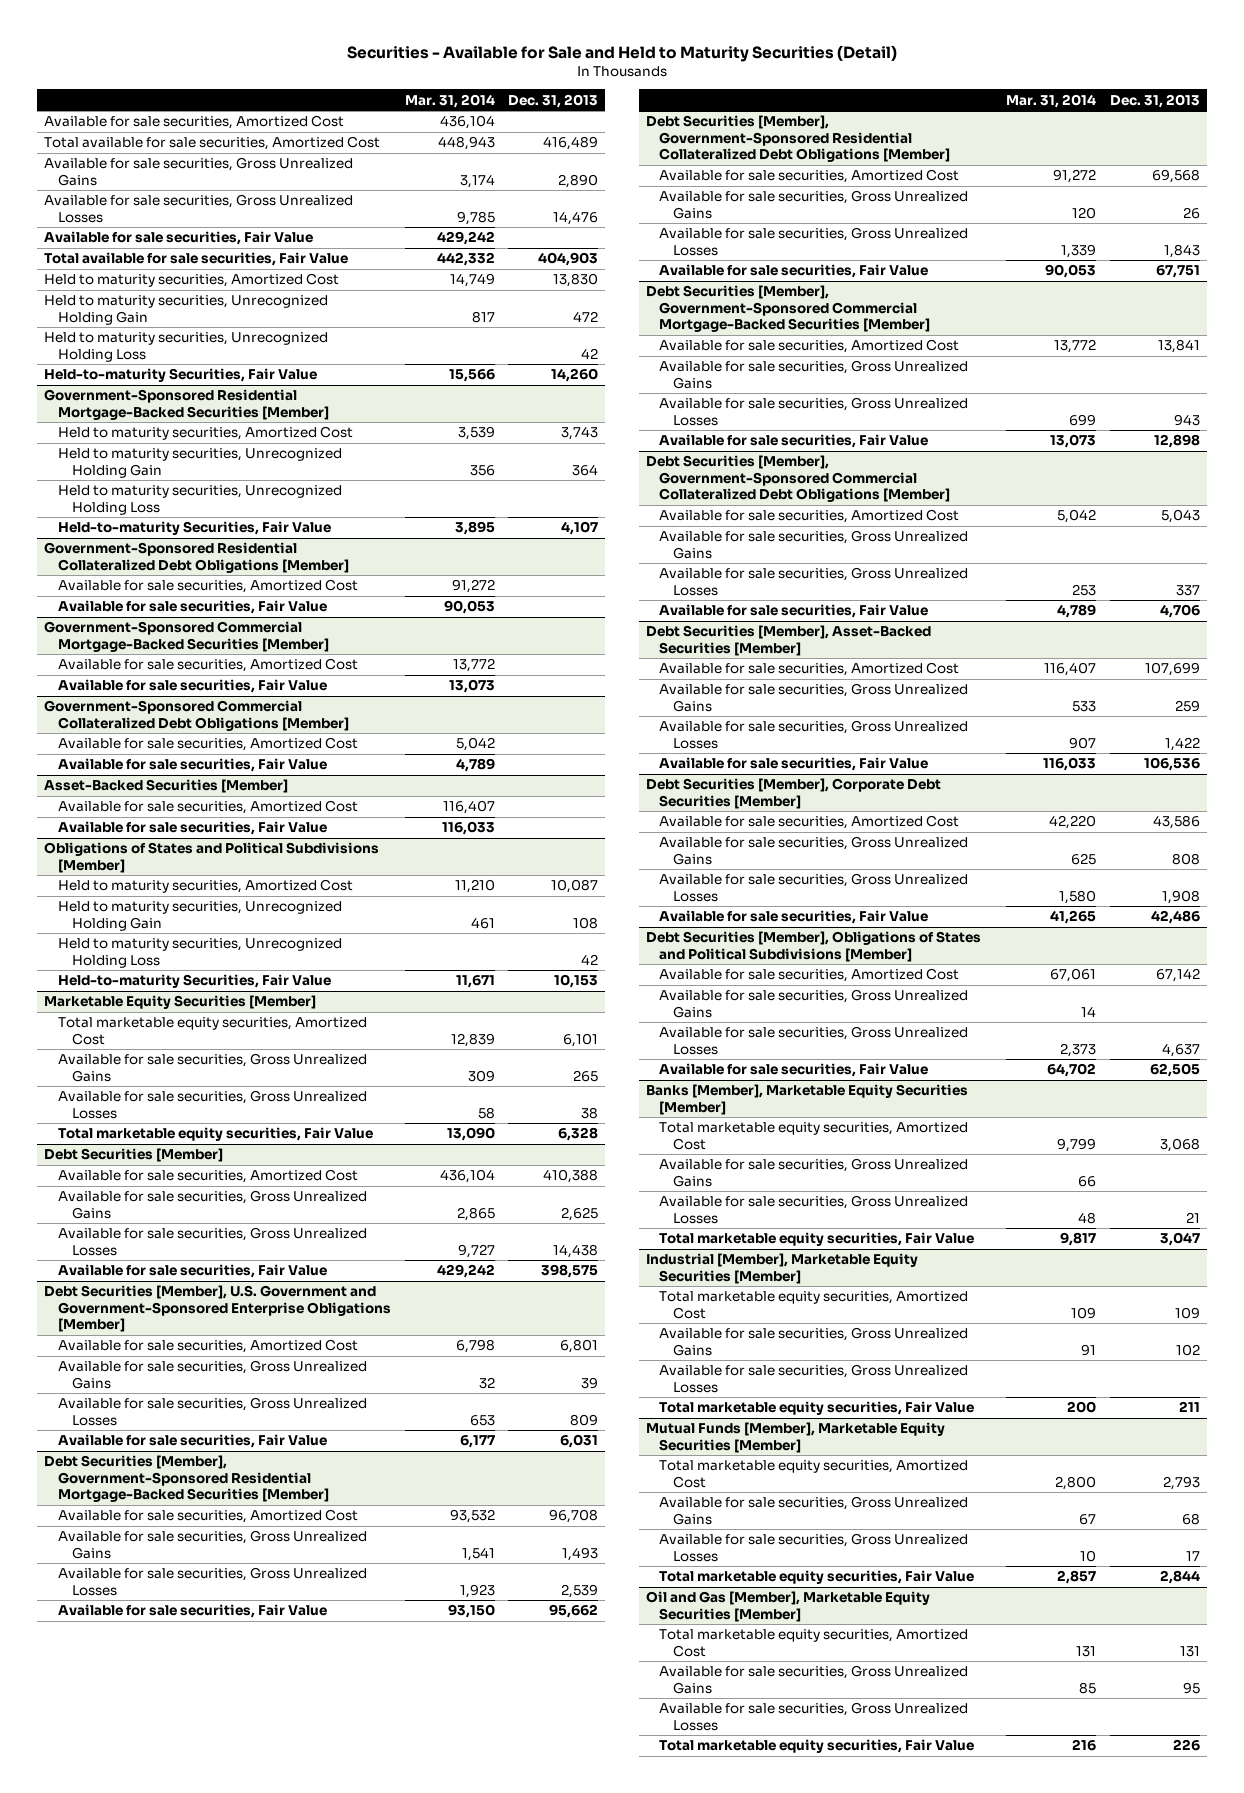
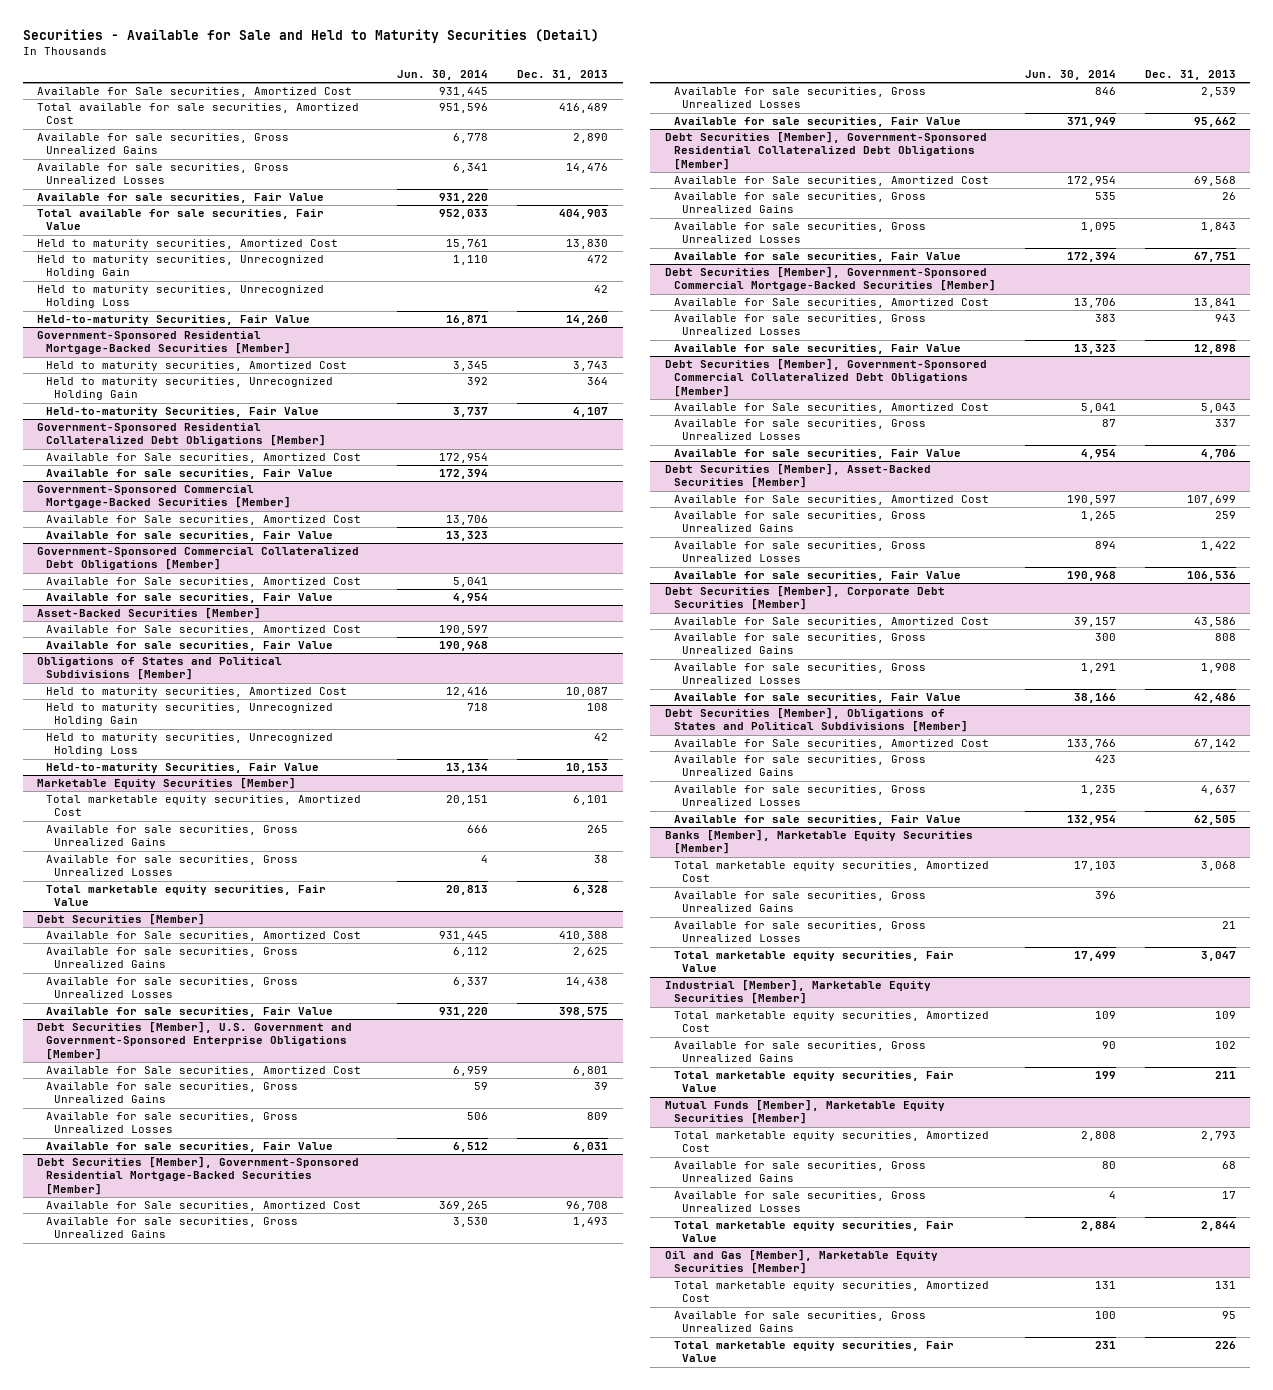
- | Mar. 31, 2014 | Dec. 31, 2013
+ | Jun. 30, 2014 | Dec. 31, 2013
- Available for sale securities, Amortized Cost | 436,104 |
+ Available for Sale securities, Amortized Cost | 931,445 |
@ Government-Sponsored Residential Mortgage-Backed Securities [Member]
- Held to maturity securities, Unrecognized Holding Loss
@ Government-Sponsored Residential Collateralized Debt Obligations [Member]
- Available for sale securities, Amortized Cost | 91,272 |
+ Available for Sale securities, Amortized Cost | 172,954 |
@ Government-Sponsored Commercial Mortgage-Backed Securities [Member]
- Available for sale securities, Amortized Cost | 13,772 |
+ Available for Sale securities, Amortized Cost | 13,706 |
@ Government-Sponsored Commercial Collateralized Debt Obligations [Member]
- Available for sale securities, Amortized Cost | 5,042 |
+ Available for Sale securities, Amortized Cost | 5,041 |
@ Asset-Backed Securities [Member]
- Available for sale securities, Amortized Cost | 116,407 |
+ Available for Sale securities, Amortized Cost | 190,597 |
@ Debt Securities [Member]
- Available for sale securities, Amortized Cost | 436,104 | 410,388
+ Available for Sale securities, Amortized Cost | 931,445 | 410,388
@ Debt Securities [Member], U.S. Government and Government-Sponsored Enterprise Obligations [Member]
- Available for sale securities, Amortized Cost | 6,798 | 6,801
+ Available for Sale securities, Amortized Cost | 6,959 | 6,801
@ Debt Securities [Member], Government-Sponsored Residential Mortgage-Backed Securities [Member]
- Available for sale securities, Amortized Cost | 93,532 | 96,708
+ Available for Sale securities, Amortized Cost | 369,265 | 96,708
@ Debt Securities [Member], Government-Sponsored Residential Collateralized Debt Obligations [Member]
- Available for sale securities, Amortized Cost | 91,272 | 69,568
+ Available for Sale securities, Amortized Cost | 172,954 | 69,568
@ Debt Securities [Member], Government-Sponsored Commercial Mortgage-Backed Securities [Member]
- Available for sale securities, Amortized Cost | 13,772 | 13,841
- Available for sale securities, Gross Unrealized Gains
+ Available for Sale securities, Amortized Cost | 13,706 | 13,841
@ Debt Securities [Member], Government-Sponsored Commercial Collateralized Debt Obligations [Member]
- Available for sale securities, Amortized Cost | 5,042 | 5,043
- Available for sale securities, Gross Unrealized Gains
+ Available for Sale securities, Amortized Cost | 5,041 | 5,043
@ Debt Securities [Member], Asset-Backed Securities [Member]
- Available for sale securities, Amortized Cost | 116,407 | 107,699
+ Available for Sale securities, Amortized Cost | 190,597 | 107,699
@ Debt Securities [Member], Corporate Debt Securities [Member]
- Available for sale securities, Amortized Cost | 42,220 | 43,586
+ Available for Sale securities, Amortized Cost | 39,157 | 43,586
@ Debt Securities [Member], Obligations of States and Political Subdivisions [Member]
- Available for sale securities, Amortized Cost | 67,061 | 67,142
+ Available for Sale securities, Amortized Cost | 133,766 | 67,142
@ Industrial [Member], Marketable Equity Securities [Member]
- Available for sale securities, Gross Unrealized Losses
@ Oil and Gas [Member], Marketable Equity Securities [Member]
- Available for sale securities, Gross Unrealized Losses

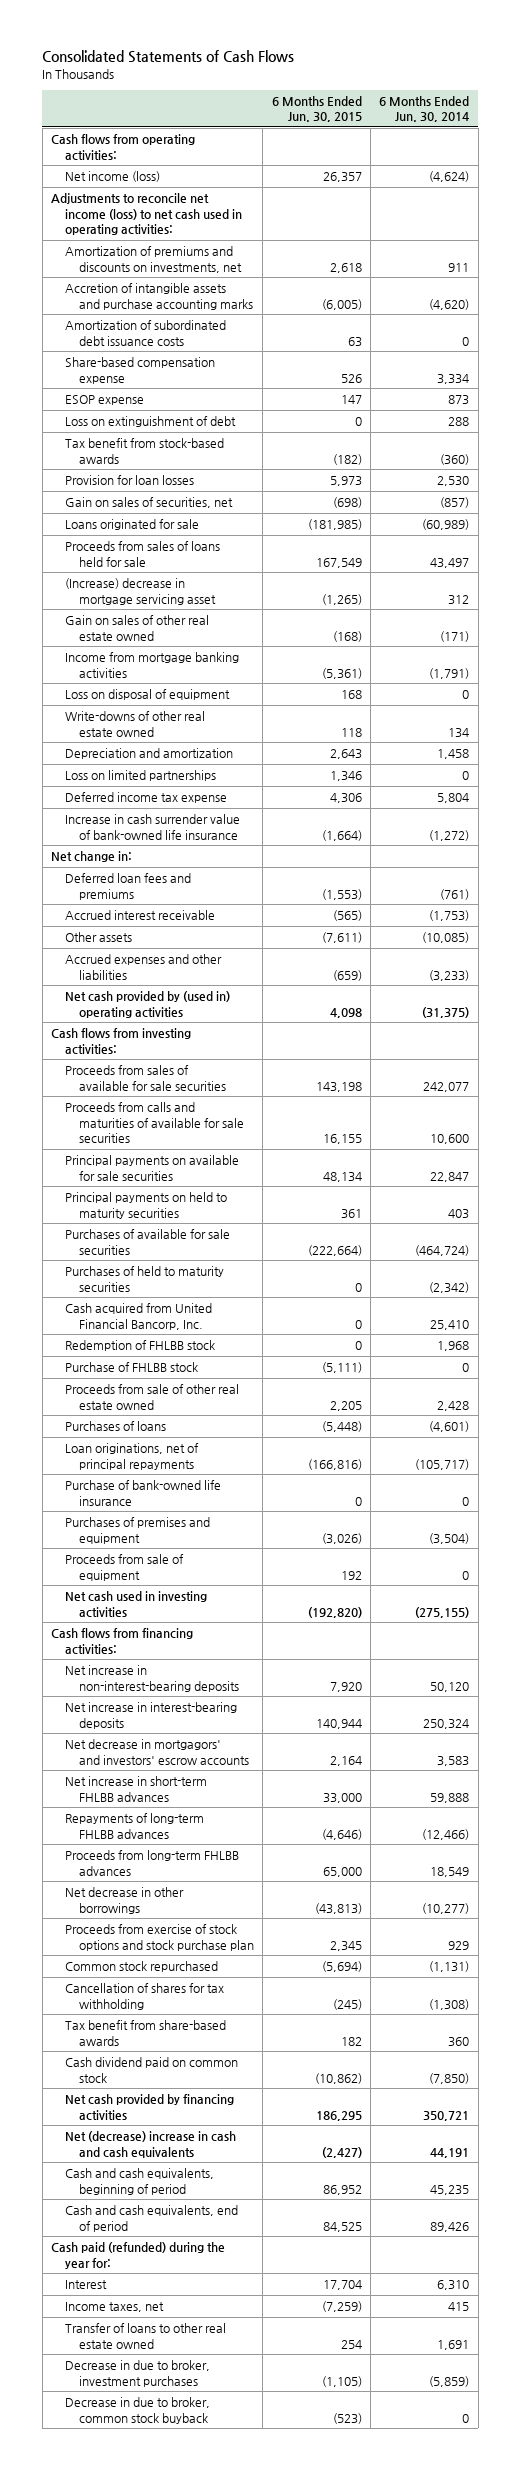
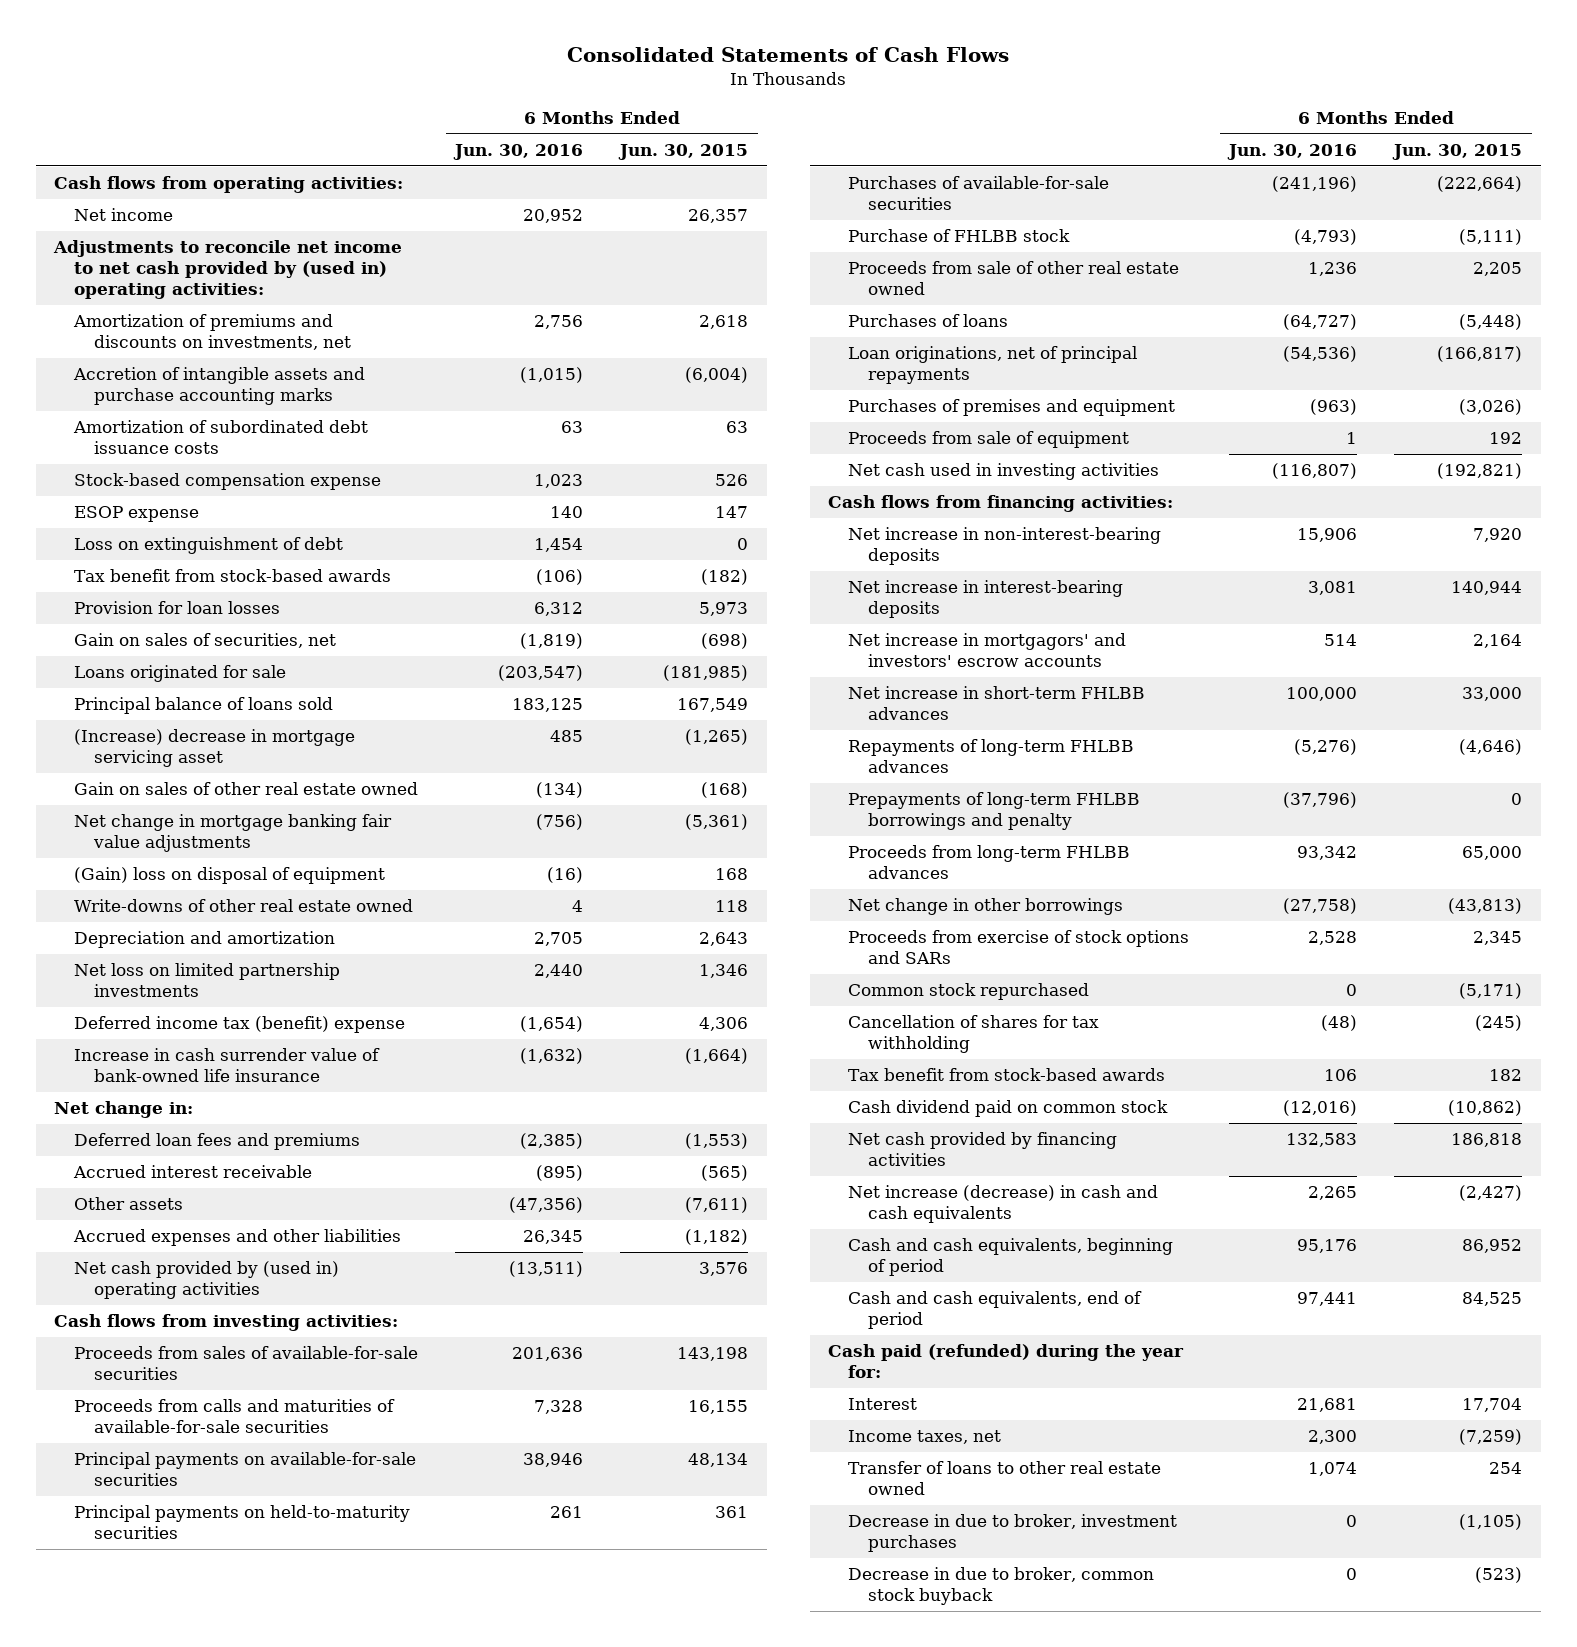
- | 6 Months Ended Jun. 30, 2015 | 6 Months Ended Jun. 30, 2014
+ | 6 Months Ended Jun. 30, 2016 | 6 Months Ended Jun. 30, 2015
- Net income (loss) | 26,357 | (4,624)
- Adjustments to reconcile net income (loss) to net cash used in operating activities:
+ Net income | 20,952 | 26,357
+ Adjustments to reconcile net income to net cash provided by (used in) operating activities:
- Accretion of intangible assets and purchase accounting marks | (6,005) | (4,620)
+ Accretion of intangible assets and purchase accounting marks | (1,015) | (6,004)
- Share-based compensation expense | 526 | 3,334
+ Stock-based compensation expense | 1,023 | 526
- Proceeds from sales of loans held for sale | 167,549 | 43,497
+ Principal balance of loans sold | 183,125 | 167,549
- Income from mortgage banking activities | (5,361) | (1,791)
- Loss on disposal of equipment | 168 | 0
+ Net change in mortgage banking fair value adjustments | (756) | (5,361)
+ (Gain) loss on disposal of equipment | (16) | 168
- Loss on limited partnerships | 1,346 | 0
- Deferred income tax expense | 4,306 | 5,804
+ Net loss on limited partnership investments | 2,440 | 1,346
+ Deferred income tax (benefit) expense | (1,654) | 4,306
- Accrued expenses and other liabilities | (659) | (3,233)
- Net cash provided by (used in) operating activities | 4,098 | (31,375)
+ Accrued expenses and other liabilities | 26,345 | (1,182)
+ Net cash provided by (used in) operating activities | (13,511) | 3,576
- Proceeds from sales of available for sale securities | 143,198 | 242,077
- Proceeds from calls and maturities of available for sale securities | 16,155 | 10,600
- Principal payments on available for sale securities | 48,134 | 22,847
- Principal payments on held to maturity securities | 361 | 403
- Purchases of available for sale securities | (222,664) | (464,724)
- Purchases of held to maturity securities | 0 | (2,342)
- Cash acquired from United Financial Bancorp, Inc. | 0 | 25,410
- Redemption of FHLBB stock | 0 | 1,968
+ Proceeds from sales of available-for-sale securities | 201,636 | 143,198
+ Proceeds from calls and maturities of available-for-sale securities | 7,328 | 16,155
+ Principal payments on available-for-sale securities | 38,946 | 48,134
+ Principal payments on held-to-maturity securities | 261 | 361
+ Purchases of available-for-sale securities | (241,196) | (222,664)
- Loan originations, net of principal repayments | (166,816) | (105,717)
- Purchase of bank-owned life insurance | 0 | 0
+ Loan originations, net of principal repayments | (54,536) | (166,817)
- Net cash used in investing activities | (192,820) | (275,155)
+ Net cash used in investing activities | (116,807) | (192,821)
- Net decrease in mortgagors' and investors' escrow accounts | 2,164 | 3,583
+ Net increase in mortgagors' and investors' escrow accounts | 514 | 2,164
+ Prepayments of long-term FHLBB borrowings and penalty | (37,796) | 0
- Net decrease in other borrowings | (43,813) | (10,277)
- Proceeds from exercise of stock options and stock purchase plan | 2,345 | 929
- Common stock repurchased | (5,694) | (1,131)
+ Net change in other borrowings | (27,758) | (43,813)
+ Proceeds from exercise of stock options and SARs | 2,528 | 2,345
+ Common stock repurchased | 0 | (5,171)
- Tax benefit from share-based awards | 182 | 360
+ Tax benefit from stock-based awards | 106 | 182
- Net cash provided by financing activities | 186,295 | 350,721
- Net (decrease) increase in cash and cash equivalents | (2,427) | 44,191
+ Net cash provided by financing activities | 132,583 | 186,818
+ Net increase (decrease) in cash and cash equivalents | 2,265 | (2,427)

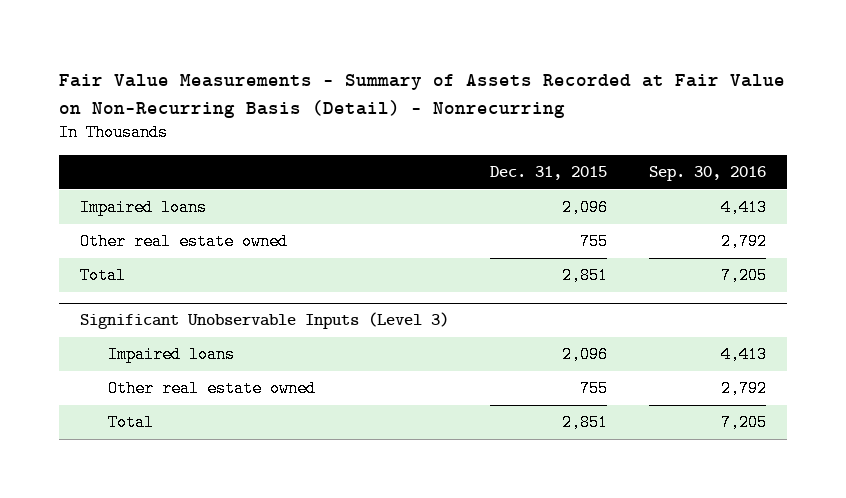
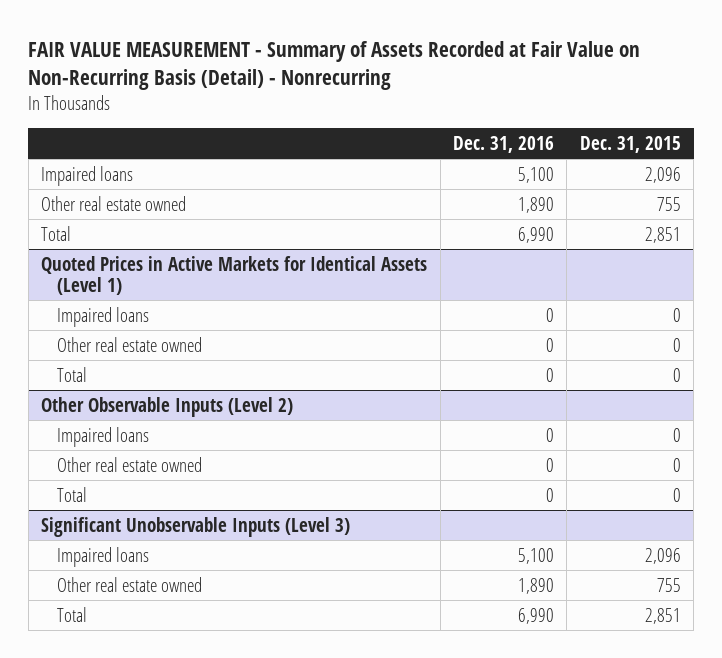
- Fair Value Measurements - Summary of Assets Recorded at Fair Value on Non-Recurring Basis (Detail) - Nonrecurring
+ FAIR VALUE MEASUREMENT - Summary of Assets Recorded at Fair Value on Non-Recurring Basis (Detail) - Nonrecurring
- | Dec. 31, 2015 | Sep. 30, 2016
+ | Dec. 31, 2016 | Dec. 31, 2015
+ Quoted Prices in Active Markets for Identical Assets (Level 1)
+ Impaired loans | 0 | 0
+ Other real estate owned | 0 | 0
+ Total | 0 | 0
+ Other Observable Inputs (Level 2)
+ Impaired loans | 0 | 0
+ Other real estate owned | 0 | 0
+ Total | 0 | 0

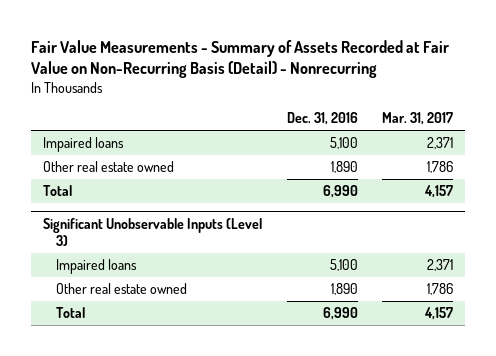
- FAIR VALUE MEASUREMENT - Summary of Assets Recorded at Fair Value on Non-Recurring Basis (Detail) - Nonrecurring
+ Fair Value Measurements - Summary of Assets Recorded at Fair Value on Non-Recurring Basis (Detail) - Nonrecurring
- | Dec. 31, 2016 | Dec. 31, 2015
+ | Dec. 31, 2016 | Mar. 31, 2017
- Quoted Prices in Active Markets for Identical Assets (Level 1)
- Impaired loans | 0 | 0
- Other real estate owned | 0 | 0
- Total | 0 | 0
- Other Observable Inputs (Level 2)
- Impaired loans | 0 | 0
- Other real estate owned | 0 | 0
- Total | 0 | 0

